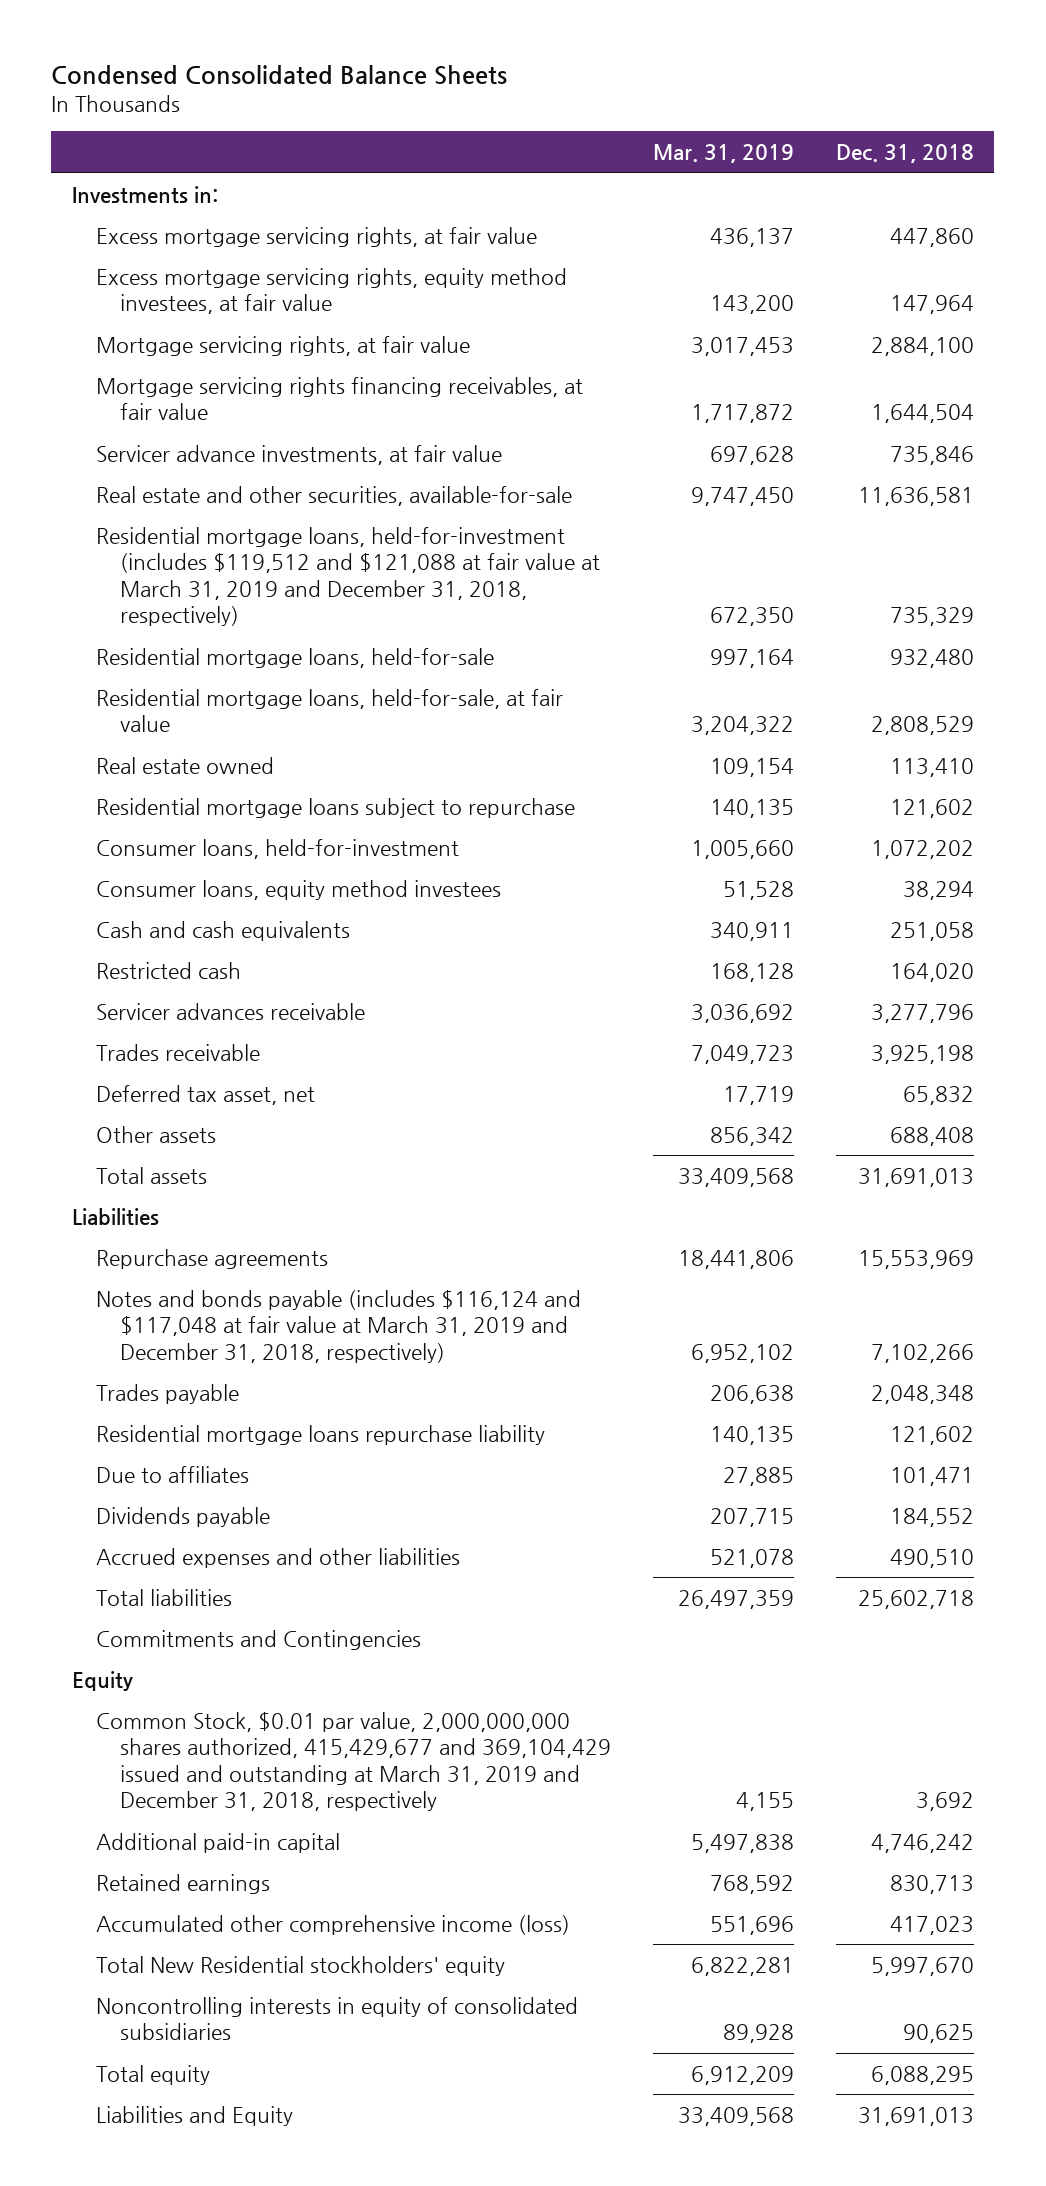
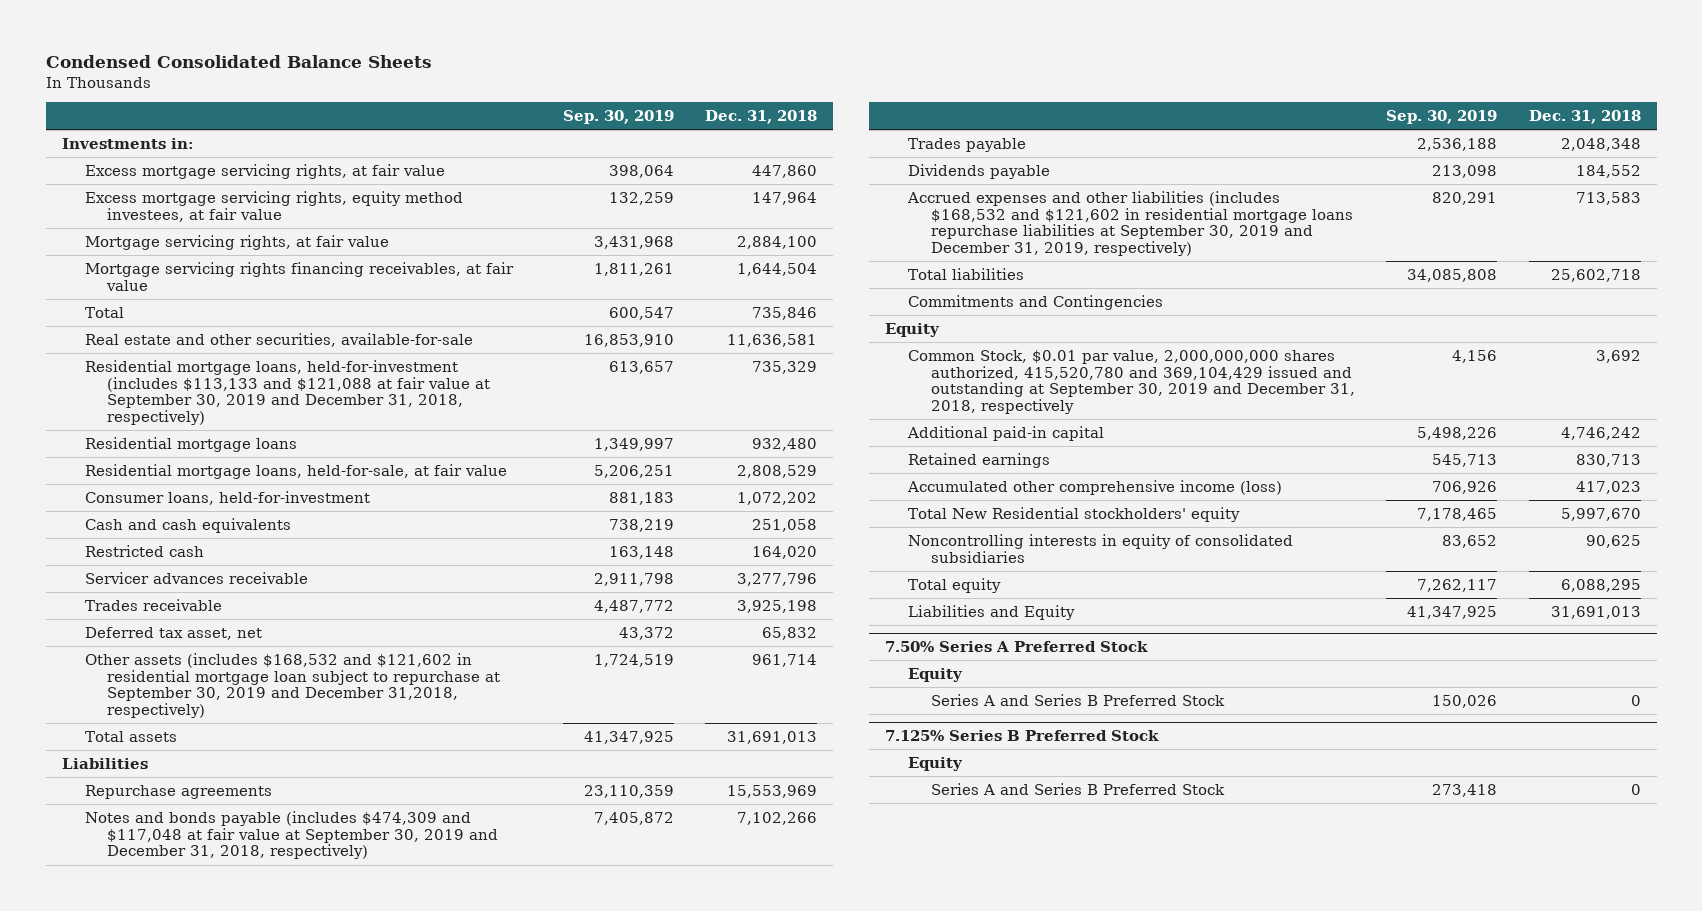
- | Mar. 31, 2019 | Dec. 31, 2018
+ | Sep. 30, 2019 | Dec. 31, 2018
- Servicer advance investments, at fair value | 697,628 | 735,846
+ Total | 600,547 | 735,846
- Residential mortgage loans, held-for-investment (includes $119,512 and $121,088 at fair value at March 31, 2019 and December 31, 2018, respectively) | 672,350 | 735,329
- Residential mortgage loans, held-for-sale | 997,164 | 932,480
+ Residential mortgage loans, held-for-investment (includes $113,133 and $121,088 at fair value at September 30, 2019 and December 31, 2018, respectively) | 613,657 | 735,329
+ Residential mortgage loans | 1,349,997 | 932,480
- Real estate owned | 109,154 | 113,410
- Residential mortgage loans subject to repurchase | 140,135 | 121,602
- Consumer loans, equity method investees | 51,528 | 38,294
- Other assets | 856,342 | 688,408
+ Other assets (includes $168,532 and $121,602 in residential mortgage loan subject to repurchase at September 30, 2019 and December 31,2018, respectively) | 1,724,519 | 961,714
- Notes and bonds payable (includes $116,124 and $117,048 at fair value at March 31, 2019 and December 31, 2018, respectively) | 6,952,102 | 7,102,266
+ Notes and bonds payable (includes $474,309 and $117,048 at fair value at September 30, 2019 and December 31, 2018, respectively) | 7,405,872 | 7,102,266
- Residential mortgage loans repurchase liability | 140,135 | 121,602
- Due to affiliates | 27,885 | 101,471
- Accrued expenses and other liabilities | 521,078 | 490,510
+ Accrued expenses and other liabilities (includes $168,532 and $121,602 in residential mortgage loans repurchase liabilities at September 30, 2019 and December 31, 2019, respectively) | 820,291 | 713,583
- Common Stock, $0.01 par value, 2,000,000,000 shares authorized, 415,429,677 and 369,104,429 issued and outstanding at March 31, 2019 and December 31, 2018, respectively | 4,155 | 3,692
+ Common Stock, $0.01 par value, 2,000,000,000 shares authorized, 415,520,780 and 369,104,429 issued and outstanding at September 30, 2019 and December 31, 2018, respectively | 4,156 | 3,692
+ 7.50% Series A Preferred Stock
+ Equity
+ Series A and Series B Preferred Stock | 150,026 | 0
+ 7.125% Series B Preferred Stock
+ Equity
+ Series A and Series B Preferred Stock | 273,418 | 0

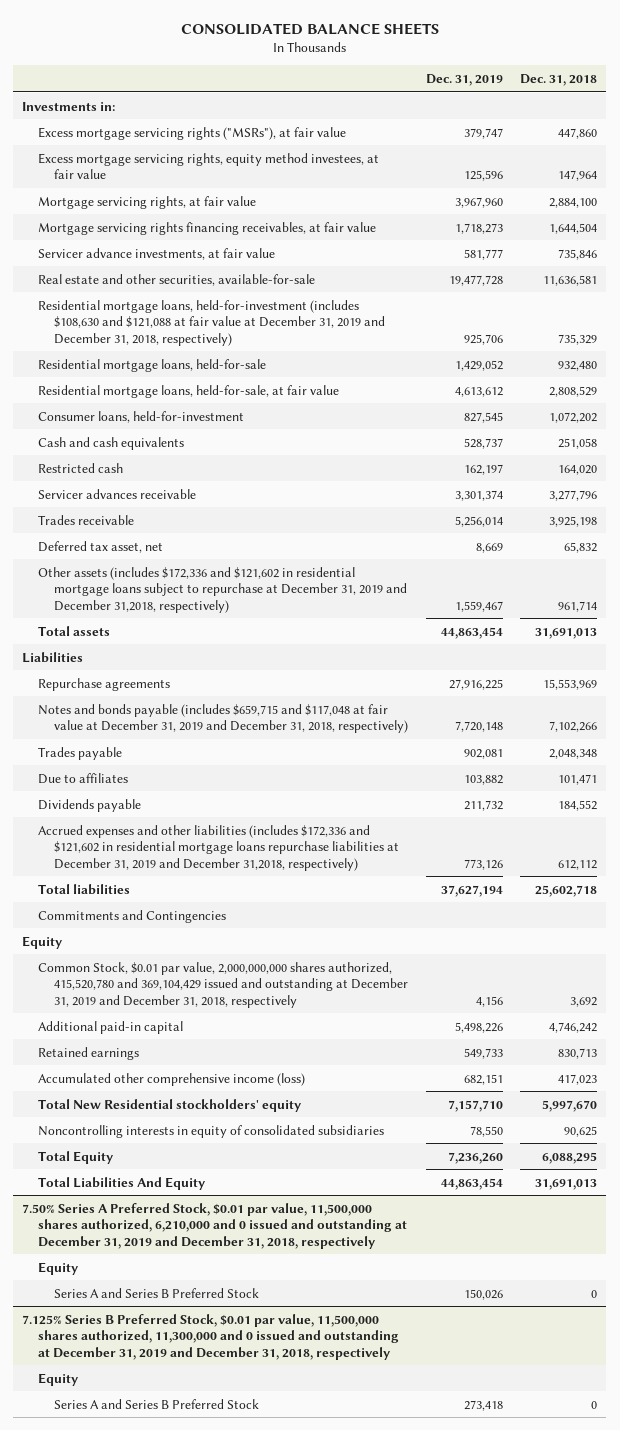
- Condensed Consolidated Balance Sheets
+ CONSOLIDATED BALANCE SHEETS
- | Sep. 30, 2019 | Dec. 31, 2018
+ | Dec. 31, 2019 | Dec. 31, 2018
- Excess mortgage servicing rights, at fair value | 398,064 | 447,860
+ Excess mortgage servicing rights ("MSRs"), at fair value | 379,747 | 447,860
- Total | 600,547 | 735,846
+ Servicer advance investments, at fair value | 581,777 | 735,846
- Residential mortgage loans, held-for-investment (includes $113,133 and $121,088 at fair value at September 30, 2019 and December 31, 2018, respectively) | 613,657 | 735,329
- Residential mortgage loans | 1,349,997 | 932,480
+ Residential mortgage loans, held-for-investment (includes $108,630 and $121,088 at fair value at December 31, 2019 and December 31, 2018, respectively) | 925,706 | 735,329
+ Residential mortgage loans, held-for-sale | 1,429,052 | 932,480
- Other assets (includes $168,532 and $121,602 in residential mortgage loan subject to repurchase at September 30, 2019 and December 31,2018, respectively) | 1,724,519 | 961,714
+ Other assets (includes $172,336 and $121,602 in residential mortgage loans subject to repurchase at December 31, 2019 and December 31,2018, respectively) | 1,559,467 | 961,714
- Notes and bonds payable (includes $474,309 and $117,048 at fair value at September 30, 2019 and December 31, 2018, respectively) | 7,405,872 | 7,102,266
+ Notes and bonds payable (includes $659,715 and $117,048 at fair value at December 31, 2019 and December 31, 2018, respectively) | 7,720,148 | 7,102,266
+ Due to affiliates | 103,882 | 101,471
- Accrued expenses and other liabilities (includes $168,532 and $121,602 in residential mortgage loans repurchase liabilities at September 30, 2019 and December 31, 2019, respectively) | 820,291 | 713,583
+ Accrued expenses and other liabilities (includes $172,336 and $121,602 in residential mortgage loans repurchase liabilities at December 31, 2019 and December 31,2018, respectively) | 773,126 | 612,112
- Common Stock, $0.01 par value, 2,000,000,000 shares authorized, 415,520,780 and 369,104,429 issued and outstanding at September 30, 2019 and December 31, 2018, respectively | 4,156 | 3,692
+ Common Stock, $0.01 par value, 2,000,000,000 shares authorized, 415,520,780 and 369,104,429 issued and outstanding at December 31, 2019 and December 31, 2018, respectively | 4,156 | 3,692
- Total equity | 7,262,117 | 6,088,295
- Liabilities and Equity | 41,347,925 | 31,691,013
- 7.50% Series A Preferred Stock
+ Total Equity | 7,236,260 | 6,088,295
+ Total Liabilities And Equity | 44,863,454 | 31,691,013
+ 7.50% Series A Preferred Stock, $0.01 par value, 11,500,000 shares authorized, 6,210,000 and 0 issued and outstanding at December 31, 2019 and December 31, 2018, respectively
- 7.125% Series B Preferred Stock
+ 7.125% Series B Preferred Stock, $0.01 par value, 11,500,000 shares authorized, 11,300,000 and 0 issued and outstanding at December 31, 2019 and December 31, 2018, respectively

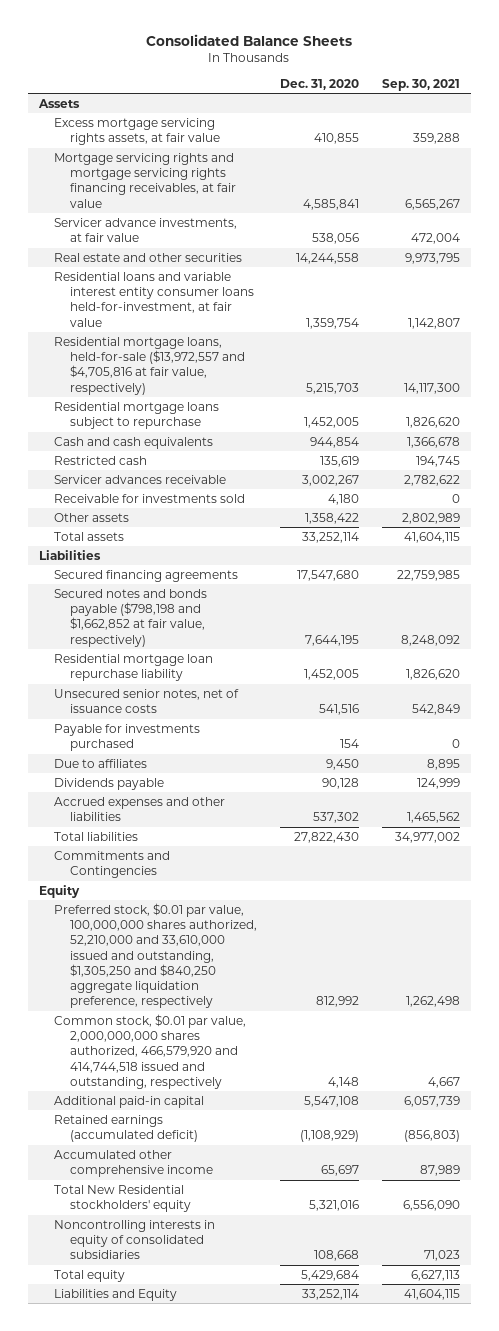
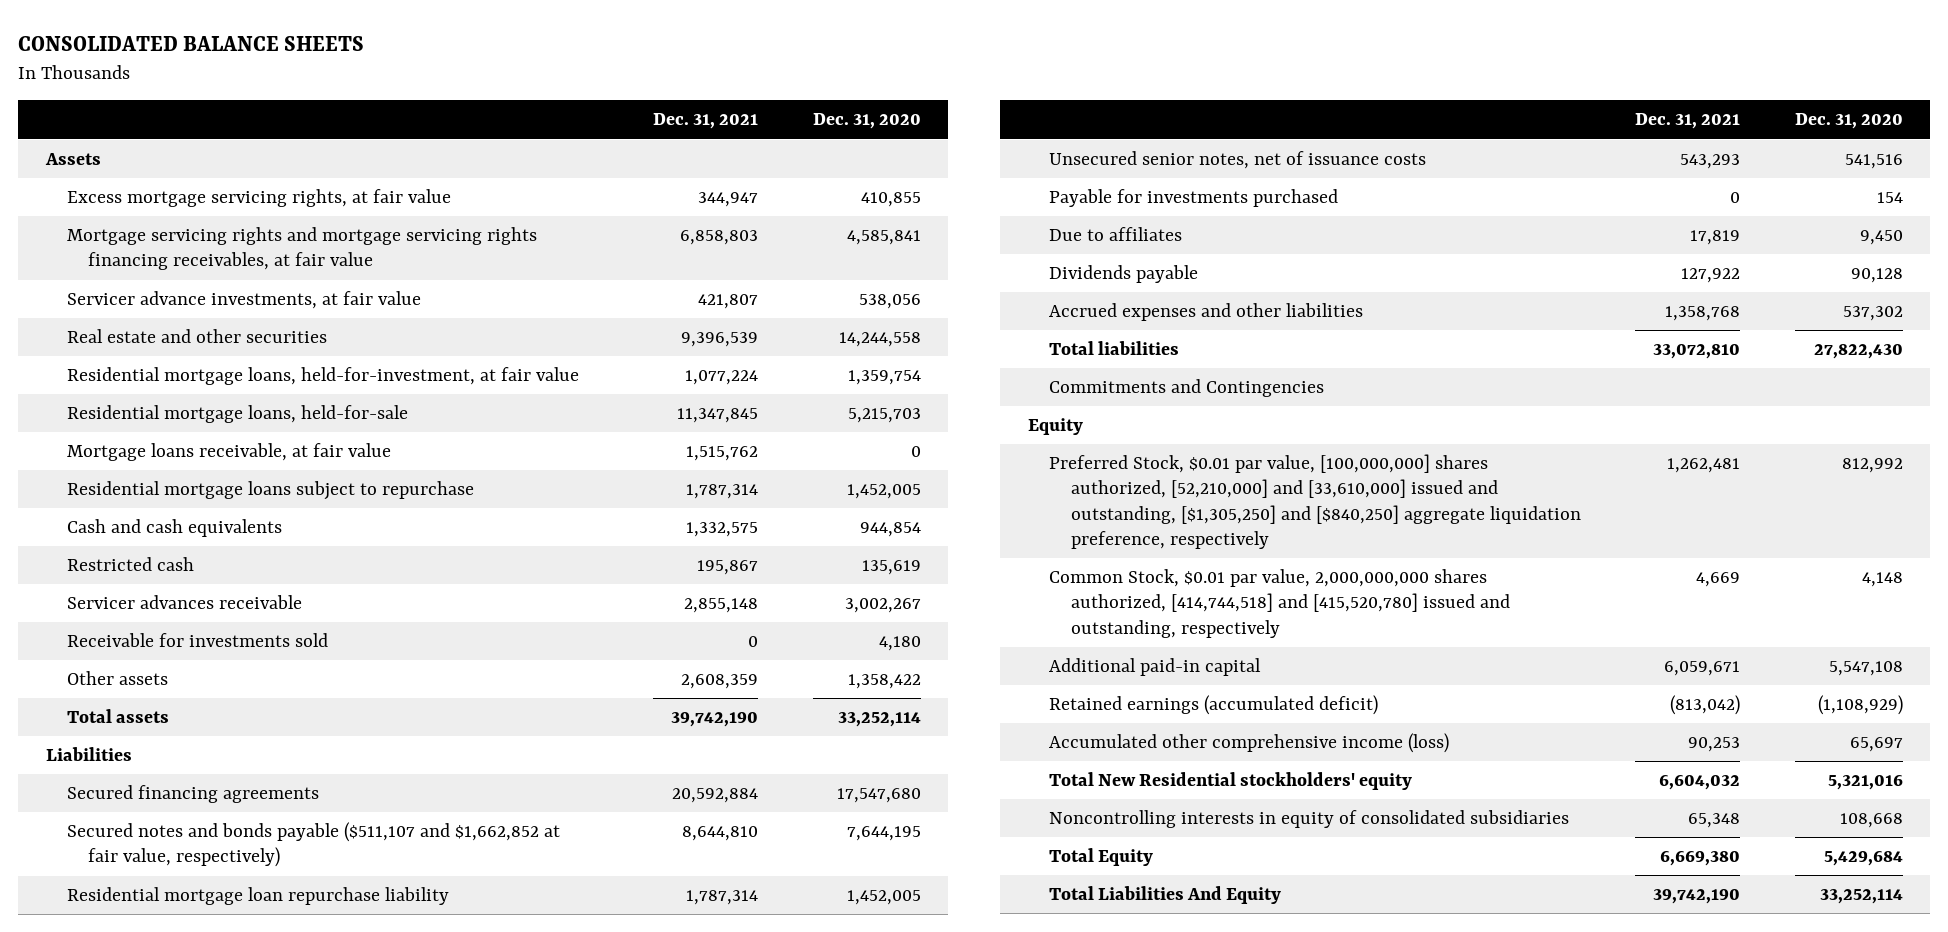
- Consolidated Balance Sheets
+ CONSOLIDATED BALANCE SHEETS
- | Dec. 31, 2020 | Sep. 30, 2021
+ | Dec. 31, 2021 | Dec. 31, 2020
- Excess mortgage servicing rights assets, at fair value | 410,855 | 359,288
+ Excess mortgage servicing rights, at fair value | 344,947 | 410,855
- Residential loans and variable interest entity consumer loans held-for-investment, at fair value | 1,359,754 | 1,142,807
- Residential mortgage loans, held-for-sale ($13,972,557 and $4,705,816 at fair value, respectively) | 5,215,703 | 14,117,300
+ Residential mortgage loans, held-for-investment, at fair value | 1,077,224 | 1,359,754
+ Residential mortgage loans, held-for-sale | 11,347,845 | 5,215,703
+ Mortgage loans receivable, at fair value | 1,515,762 | 0
- Secured notes and bonds payable ($798,198 and $1,662,852 at fair value, respectively) | 7,644,195 | 8,248,092
+ Secured notes and bonds payable ($511,107 and $1,662,852 at fair value, respectively) | 8,644,810 | 7,644,195
- Preferred stock, $0.01 par value, 100,000,000 shares authorized, 52,210,000 and 33,610,000 issued and outstanding, $1,305,250 and $840,250 aggregate liquidation preference, respectively | 812,992 | 1,262,498
- Common stock, $0.01 par value, 2,000,000,000 shares authorized, 466,579,920 and 414,744,518 issued and outstanding, respectively | 4,148 | 4,667
+ Preferred Stock, $0.01 par value, [100,000,000] shares authorized, [52,210,000] and [33,610,000] issued and outstanding, [$1,305,250] and [$840,250] aggregate liquidation preference, respectively | 1,262,481 | 812,992
+ Common Stock, $0.01 par value, 2,000,000,000 shares authorized, [414,744,518] and [415,520,780] issued and outstanding, respectively | 4,669 | 4,148
- Accumulated other comprehensive income | 65,697 | 87,989
+ Accumulated other comprehensive income (loss) | 90,253 | 65,697
- Total equity | 5,429,684 | 6,627,113
- Liabilities and Equity | 33,252,114 | 41,604,115
+ Total Equity | 6,669,380 | 5,429,684
+ Total Liabilities And Equity | 39,742,190 | 33,252,114

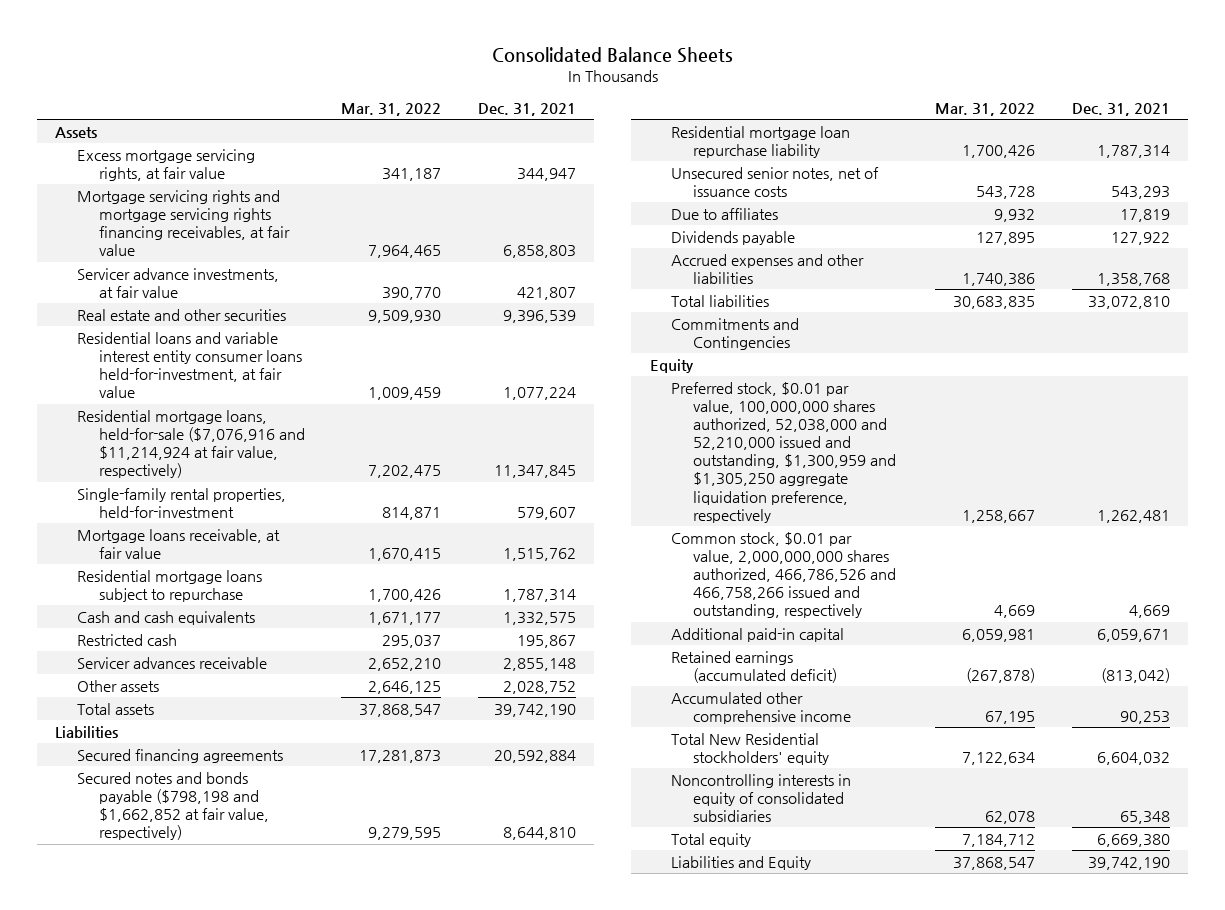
- CONSOLIDATED BALANCE SHEETS
+ Consolidated Balance Sheets
- | Dec. 31, 2021 | Dec. 31, 2020
+ | Mar. 31, 2022 | Dec. 31, 2021
- Residential mortgage loans, held-for-investment, at fair value | 1,077,224 | 1,359,754
- Residential mortgage loans, held-for-sale | 11,347,845 | 5,215,703
+ Residential loans and variable interest entity consumer loans held-for-investment, at fair value | 1,009,459 | 1,077,224
+ Residential mortgage loans, held-for-sale ($7,076,916 and $11,214,924 at fair value, respectively) | 7,202,475 | 11,347,845
+ Single-family rental properties, held-for-investment | 814,871 | 579,607
- Receivable for investments sold | 0 | 4,180
- Other assets | 2,608,359 | 1,358,422
+ Other assets | 2,646,125 | 2,028,752
- Secured notes and bonds payable ($511,107 and $1,662,852 at fair value, respectively) | 8,644,810 | 7,644,195
+ Secured notes and bonds payable ($798,198 and $1,662,852 at fair value, respectively) | 9,279,595 | 8,644,810
- Payable for investments purchased | 0 | 154
- Preferred Stock, $0.01 par value, [100,000,000] shares authorized, [52,210,000] and [33,610,000] issued and outstanding, [$1,305,250] and [$840,250] aggregate liquidation preference, respectively | 1,262,481 | 812,992
- Common Stock, $0.01 par value, 2,000,000,000 shares authorized, [414,744,518] and [415,520,780] issued and outstanding, respectively | 4,669 | 4,148
+ Preferred stock, $0.01 par value, 100,000,000 shares authorized, 52,038,000 and 52,210,000 issued and outstanding, $1,300,959 and $1,305,250 aggregate liquidation preference, respectively | 1,258,667 | 1,262,481
+ Common stock, $0.01 par value, 2,000,000,000 shares authorized, 466,786,526 and 466,758,266 issued and outstanding, respectively | 4,669 | 4,669
- Accumulated other comprehensive income (loss) | 90,253 | 65,697
+ Accumulated other comprehensive income | 67,195 | 90,253
- Total Equity | 6,669,380 | 5,429,684
- Total Liabilities And Equity | 39,742,190 | 33,252,114
+ Total equity | 7,184,712 | 6,669,380
+ Liabilities and Equity | 37,868,547 | 39,742,190

